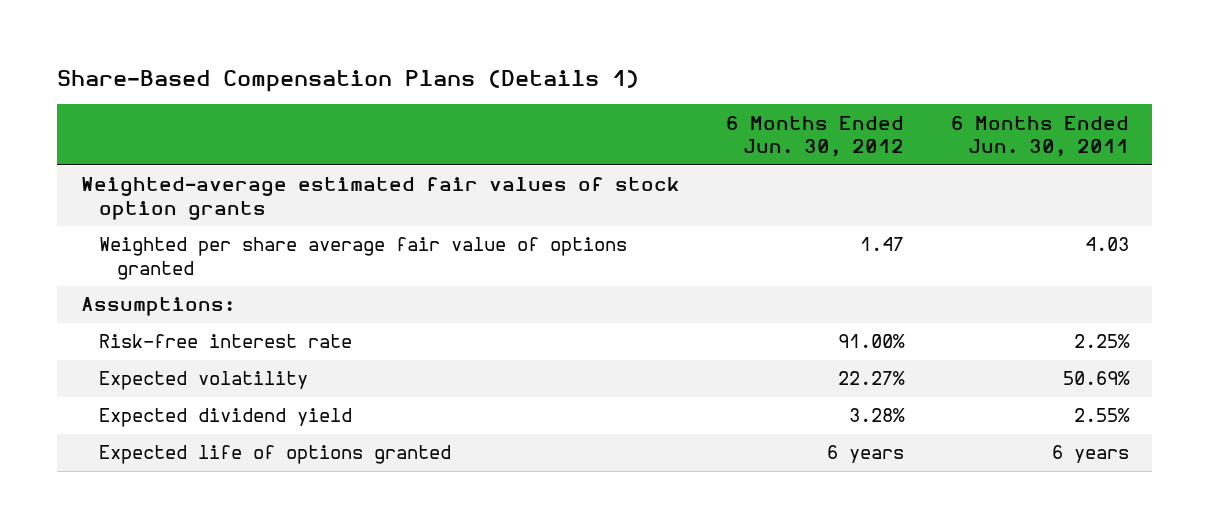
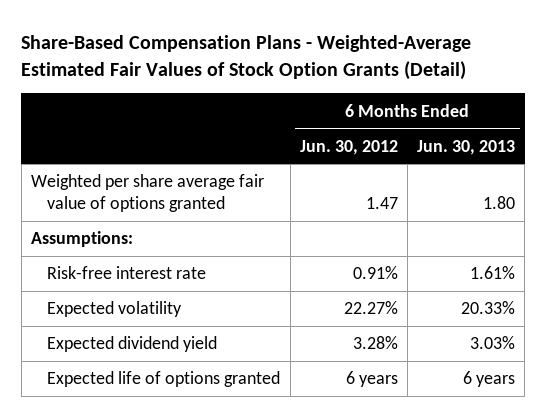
- Share-Based Compensation Plans (Details 1)
+ Share-Based Compensation Plans - Weighted-Average Estimated Fair Values of Stock Option Grants (Detail)
- | 6 Months Ended Jun. 30, 2012 | 6 Months Ended Jun. 30, 2011
+ | 6 Months Ended Jun. 30, 2012 | 6 Months Ended Jun. 30, 2013
- Weighted-average estimated fair values of stock option grants
- Risk-free interest rate | 91.00% | 2.25%
+ Risk-free interest rate | 0.91% | 1.61%

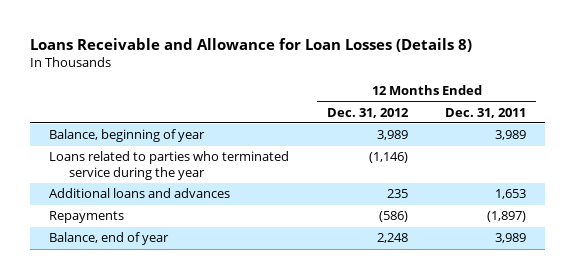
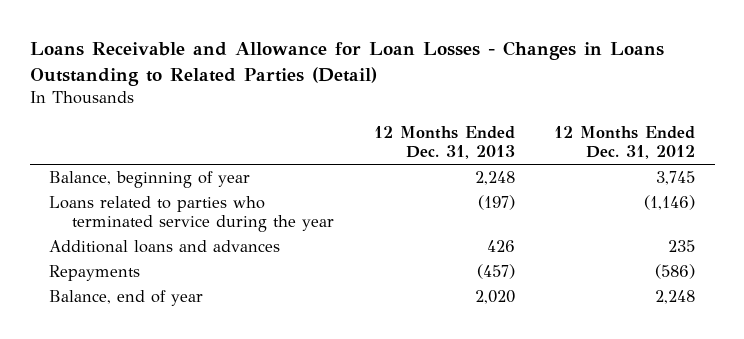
- Loans Receivable and Allowance for Loan Losses (Details 8)
+ Loans Receivable and Allowance for Loan Losses - Changes in Loans Outstanding to Related Parties (Detail)
- | 12 Months Ended Dec. 31, 2012 | 12 Months Ended Dec. 31, 2011
+ | 12 Months Ended Dec. 31, 2013 | 12 Months Ended Dec. 31, 2012
- Balance, beginning of year | 3,989 | 3,989
+ Balance, beginning of year | 2,248 | 3,745

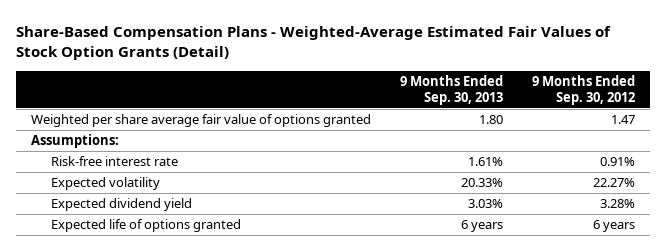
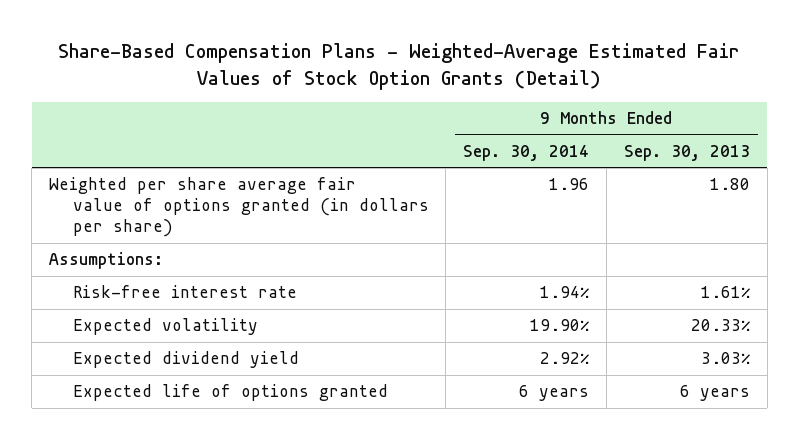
- | 9 Months Ended Sep. 30, 2013 | 9 Months Ended Sep. 30, 2012
+ | 9 Months Ended Sep. 30, 2014 | 9 Months Ended Sep. 30, 2013
- Weighted per share average fair value of options granted | 1.80 | 1.47
+ Weighted per share average fair value of options granted (in dollars per share) | 1.96 | 1.80

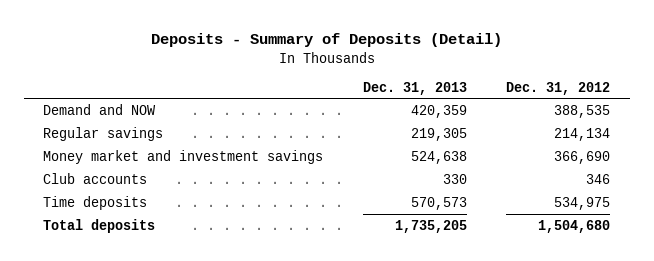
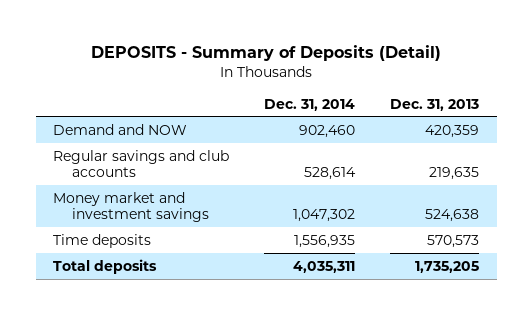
- Deposits - Summary of Deposits (Detail)
+ DEPOSITS - Summary of Deposits (Detail)
- | Dec. 31, 2013 | Dec. 31, 2012
+ | Dec. 31, 2014 | Dec. 31, 2013
- Regular savings | 219,305 | 214,134
+ Regular savings and club accounts | 528,614 | 219,635
- Club accounts | 330 | 346

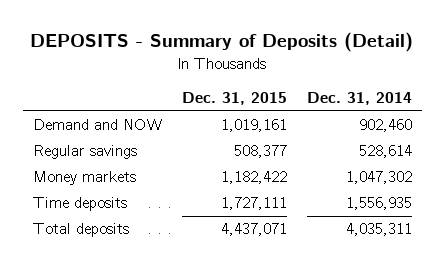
- | Dec. 31, 2014 | Dec. 31, 2013
+ | Dec. 31, 2015 | Dec. 31, 2014
- Regular savings and club accounts | 528,614 | 219,635
- Money market and investment savings | 1,047,302 | 524,638
+ Regular savings | 508,377 | 528,614
+ Money markets | 1,182,422 | 1,047,302

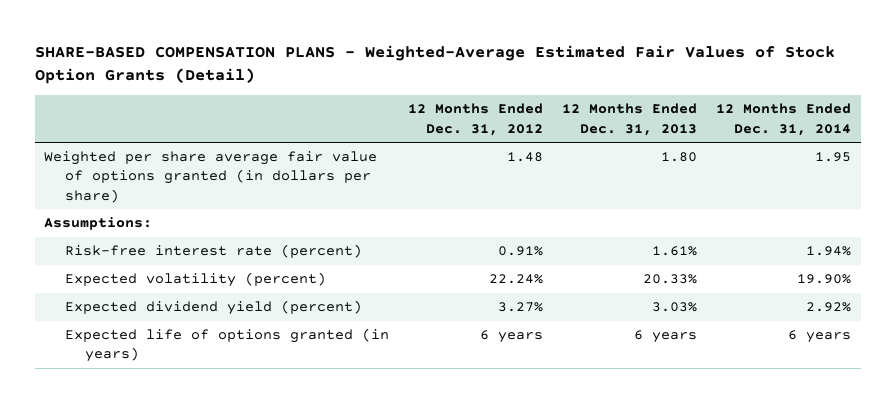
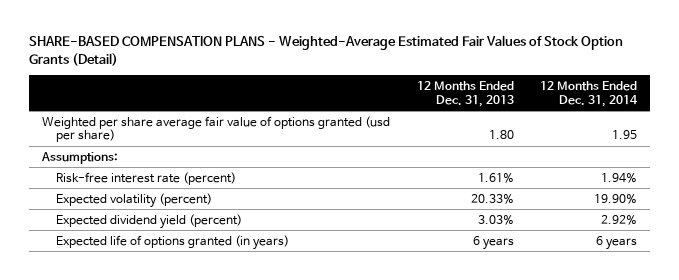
- | 12 Months Ended Dec. 31, 2012 | 12 Months Ended Dec. 31, 2013 | 12 Months Ended Dec. 31, 2014
+ | 12 Months Ended Dec. 31, 2013 | 12 Months Ended Dec. 31, 2014
- Weighted per share average fair value of options granted (in dollars per share) | 1.48 | 1.80 | 1.95
+ Weighted per share average fair value of options granted (usd per share) | 1.80 | 1.95

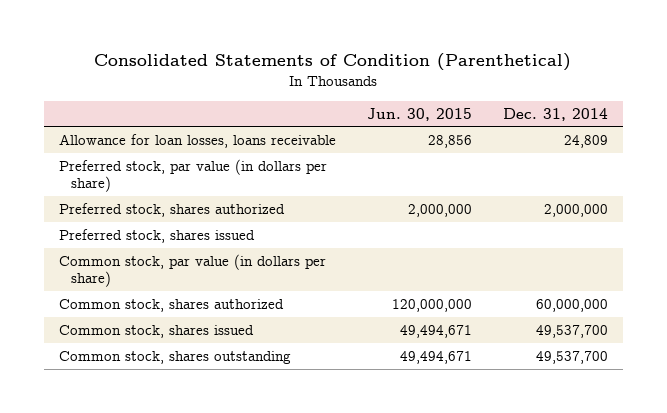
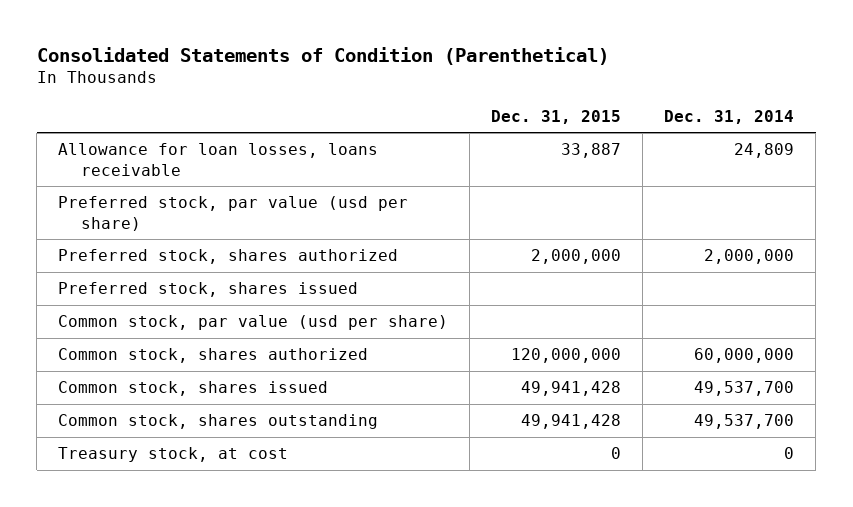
- | Jun. 30, 2015 | Dec. 31, 2014
+ | Dec. 31, 2015 | Dec. 31, 2014
- Preferred stock, par value (in dollars per share)
+ Preferred stock, par value (usd per share)
- Common stock, par value (in dollars per share)
+ Common stock, par value (usd per share)
+ Treasury stock, at cost | 0 | 0

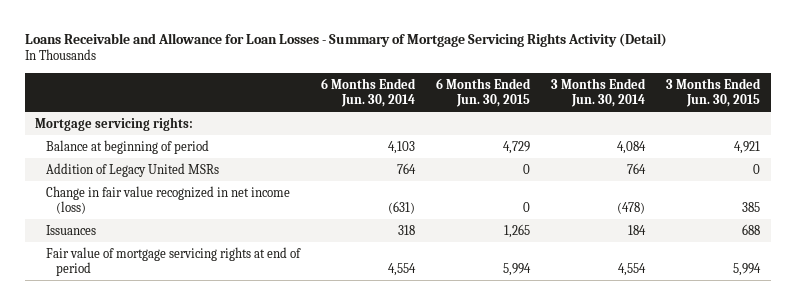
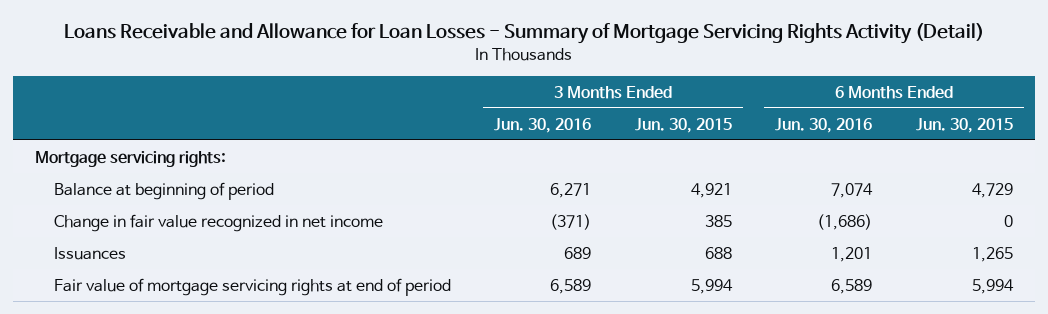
- | 6 Months Ended Jun. 30, 2014 | 6 Months Ended Jun. 30, 2015 | 3 Months Ended Jun. 30, 2014 | 3 Months Ended Jun. 30, 2015
+ | 3 Months Ended Jun. 30, 2016 | 3 Months Ended Jun. 30, 2015 | 6 Months Ended Jun. 30, 2016 | 6 Months Ended Jun. 30, 2015
- Addition of Legacy United MSRs | 764 | 0 | 764 | 0
- Change in fair value recognized in net income (loss) | (631) | 0 | (478) | 385
+ Change in fair value recognized in net income | (371) | 385 | (1,686) | 0

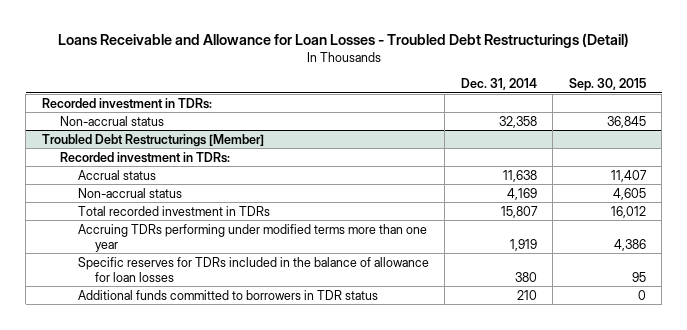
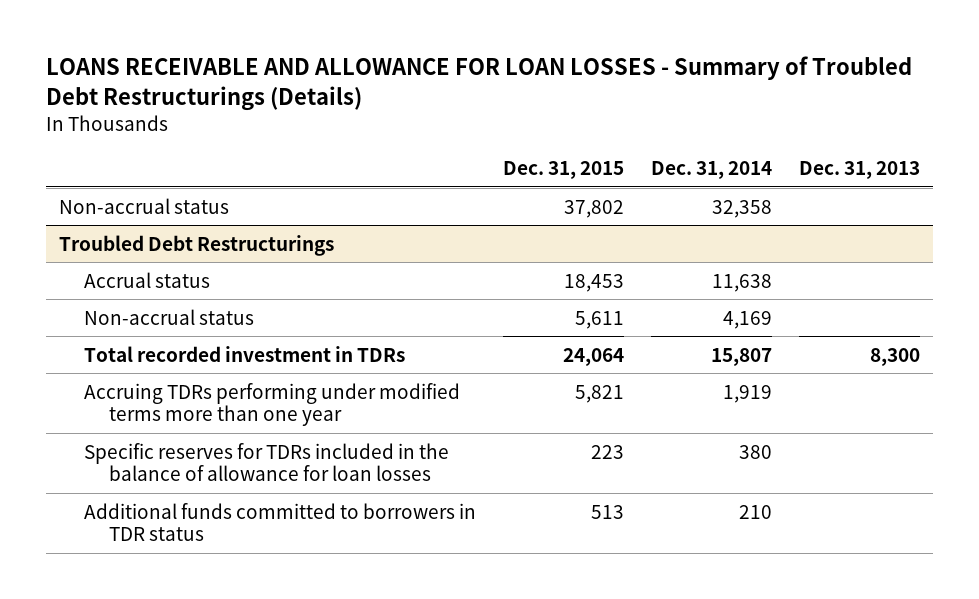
- Loans Receivable and Allowance for Loan Losses - Troubled Debt Restructurings (Detail)
+ LOANS RECEIVABLE AND ALLOWANCE FOR LOAN LOSSES - Summary of Troubled Debt Restructurings (Details)
- | Dec. 31, 2014 | Sep. 30, 2015
+ | Dec. 31, 2015 | Dec. 31, 2014 | Dec. 31, 2013
- Recorded investment in TDRs:
- Troubled Debt Restructurings [Member]
- Recorded investment in TDRs:
+ Troubled Debt Restructurings

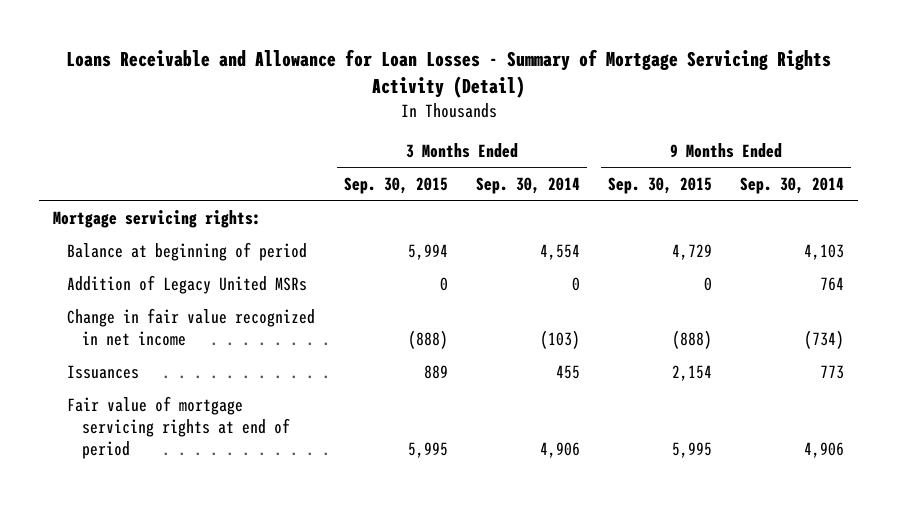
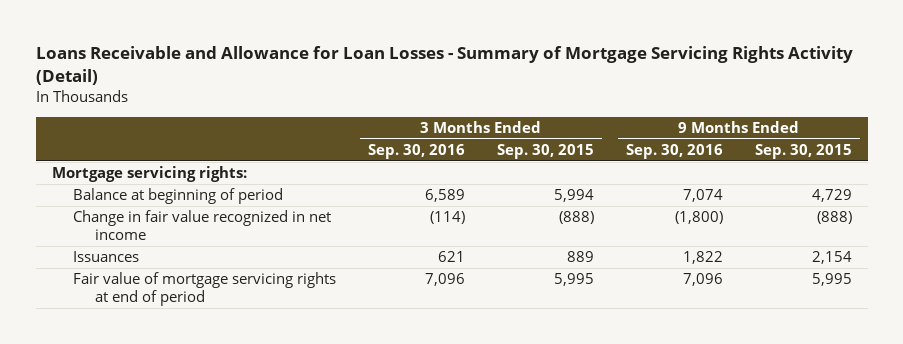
- | 3 Months Ended Sep. 30, 2015 | 3 Months Ended Sep. 30, 2014 | 9 Months Ended Sep. 30, 2015 | 9 Months Ended Sep. 30, 2014
+ | 3 Months Ended Sep. 30, 2016 | 3 Months Ended Sep. 30, 2015 | 9 Months Ended Sep. 30, 2016 | 9 Months Ended Sep. 30, 2015
- Addition of Legacy United MSRs | 0 | 0 | 0 | 764

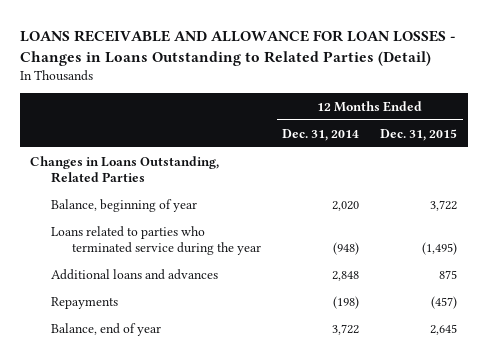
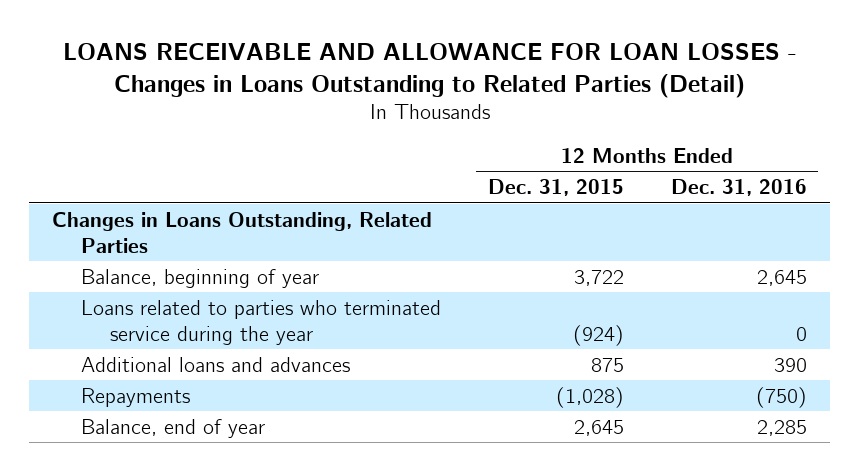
- | 12 Months Ended Dec. 31, 2014 | 12 Months Ended Dec. 31, 2015
+ | 12 Months Ended Dec. 31, 2015 | 12 Months Ended Dec. 31, 2016
- Loans related to parties who terminated service during the year | (948) | (1,495)
+ Loans related to parties who terminated service during the year | (924) | 0
- Repayments | (198) | (457)
+ Repayments | (1,028) | (750)

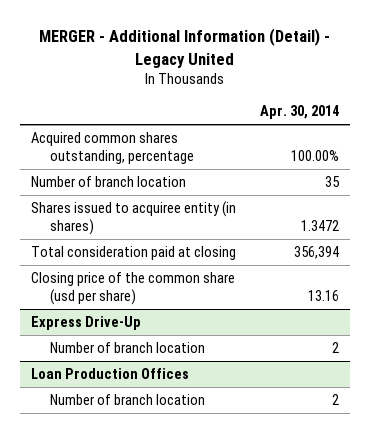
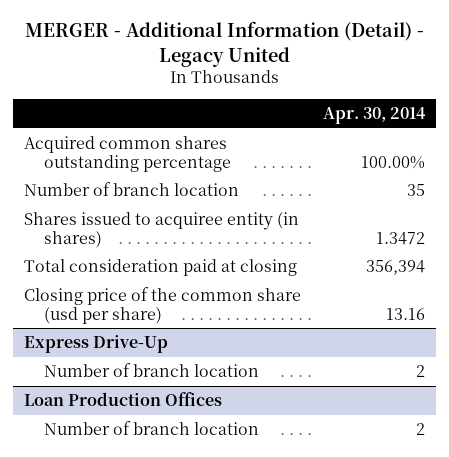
- Acquired common shares outstanding, percentage | 100.00%
+ Acquired common shares outstanding percentage | 100.00%

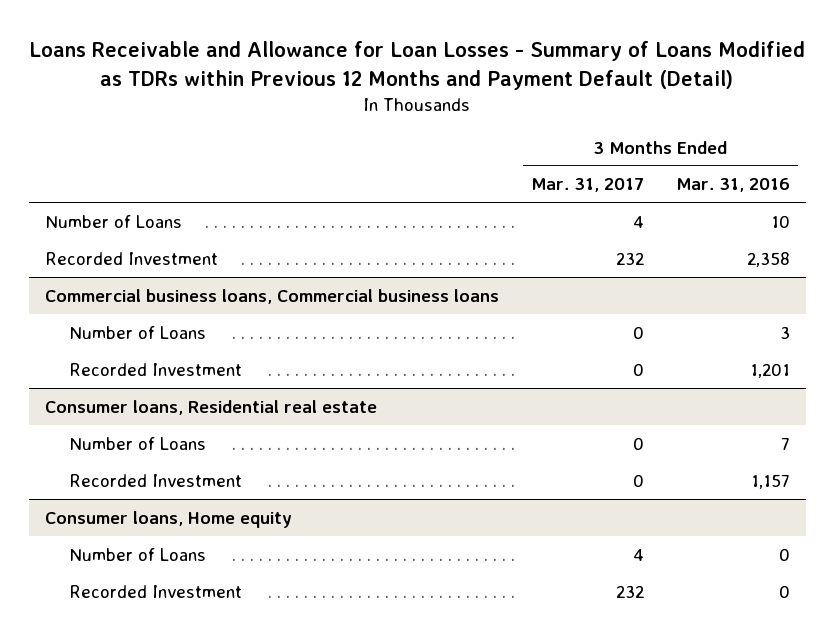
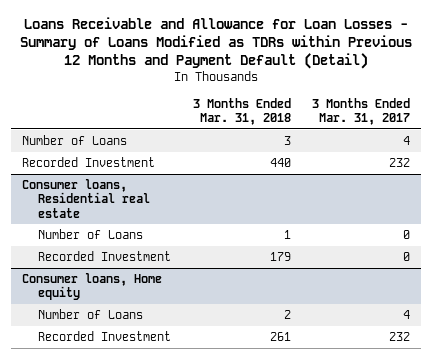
- | 3 Months Ended Mar. 31, 2017 | 3 Months Ended Mar. 31, 2016
+ | 3 Months Ended Mar. 31, 2018 | 3 Months Ended Mar. 31, 2017
- Commercial business loans, Commercial business loans
- Number of Loans | 0 | 3
- Recorded Investment | 0 | 1,201

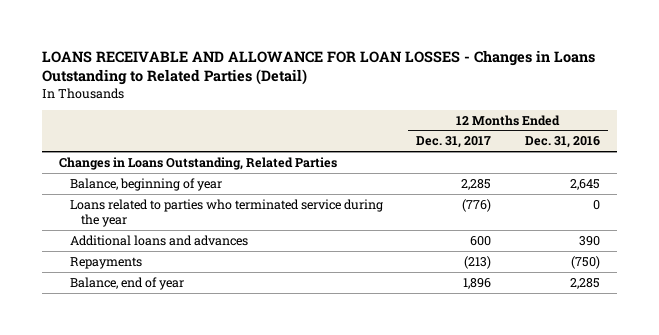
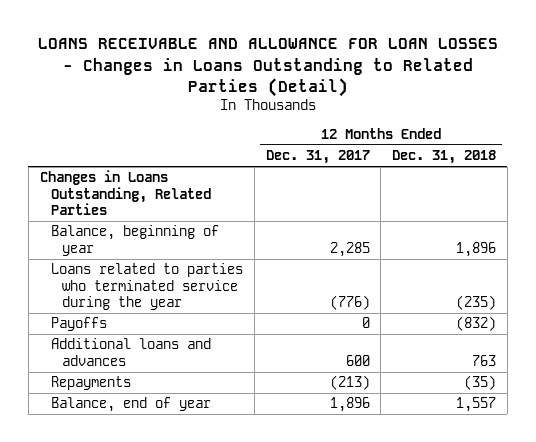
- | 12 Months Ended Dec. 31, 2017 | 12 Months Ended Dec. 31, 2016
+ | 12 Months Ended Dec. 31, 2017 | 12 Months Ended Dec. 31, 2018
+ Payoffs | 0 | (832)

